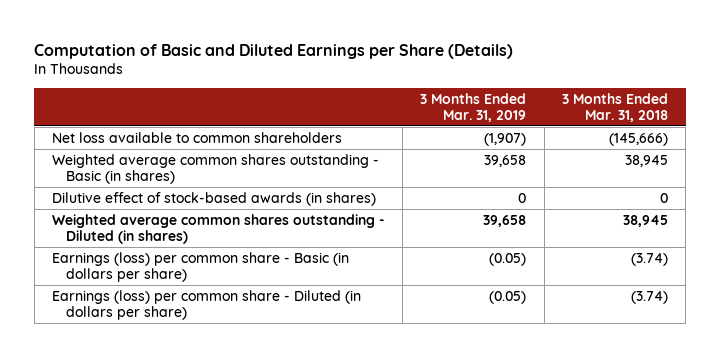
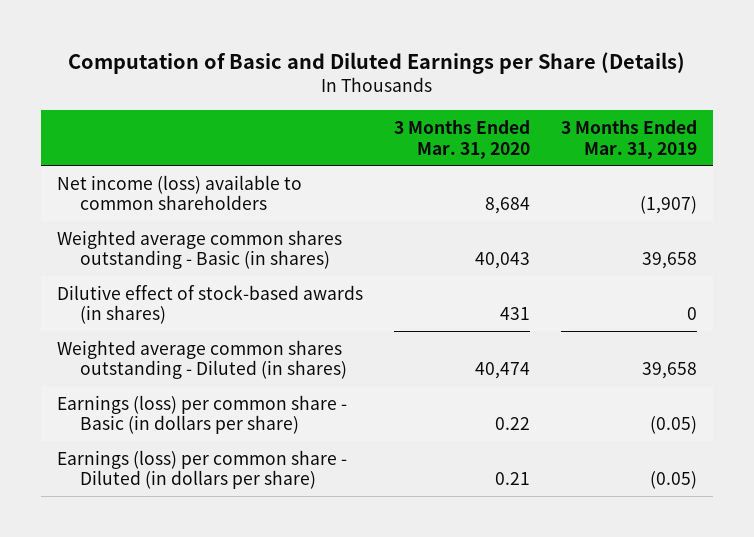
- | 3 Months Ended Mar. 31, 2019 | 3 Months Ended Mar. 31, 2018
+ | 3 Months Ended Mar. 31, 2020 | 3 Months Ended Mar. 31, 2019
- Net loss available to common shareholders | (1,907) | (145,666)
+ Net income (loss) available to common shareholders | 8,684 | (1,907)

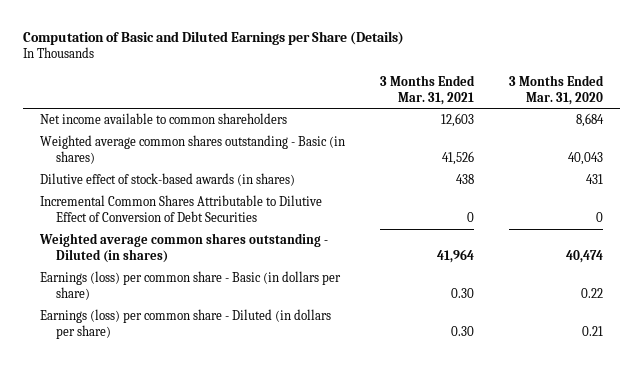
- | 3 Months Ended Mar. 31, 2020 | 3 Months Ended Mar. 31, 2019
+ | 3 Months Ended Mar. 31, 2021 | 3 Months Ended Mar. 31, 2020
- Net income (loss) available to common shareholders | 8,684 | (1,907)
+ Net income available to common shareholders | 12,603 | 8,684
+ Incremental Common Shares Attributable to Dilutive Effect of Conversion of Debt Securities | 0 | 0

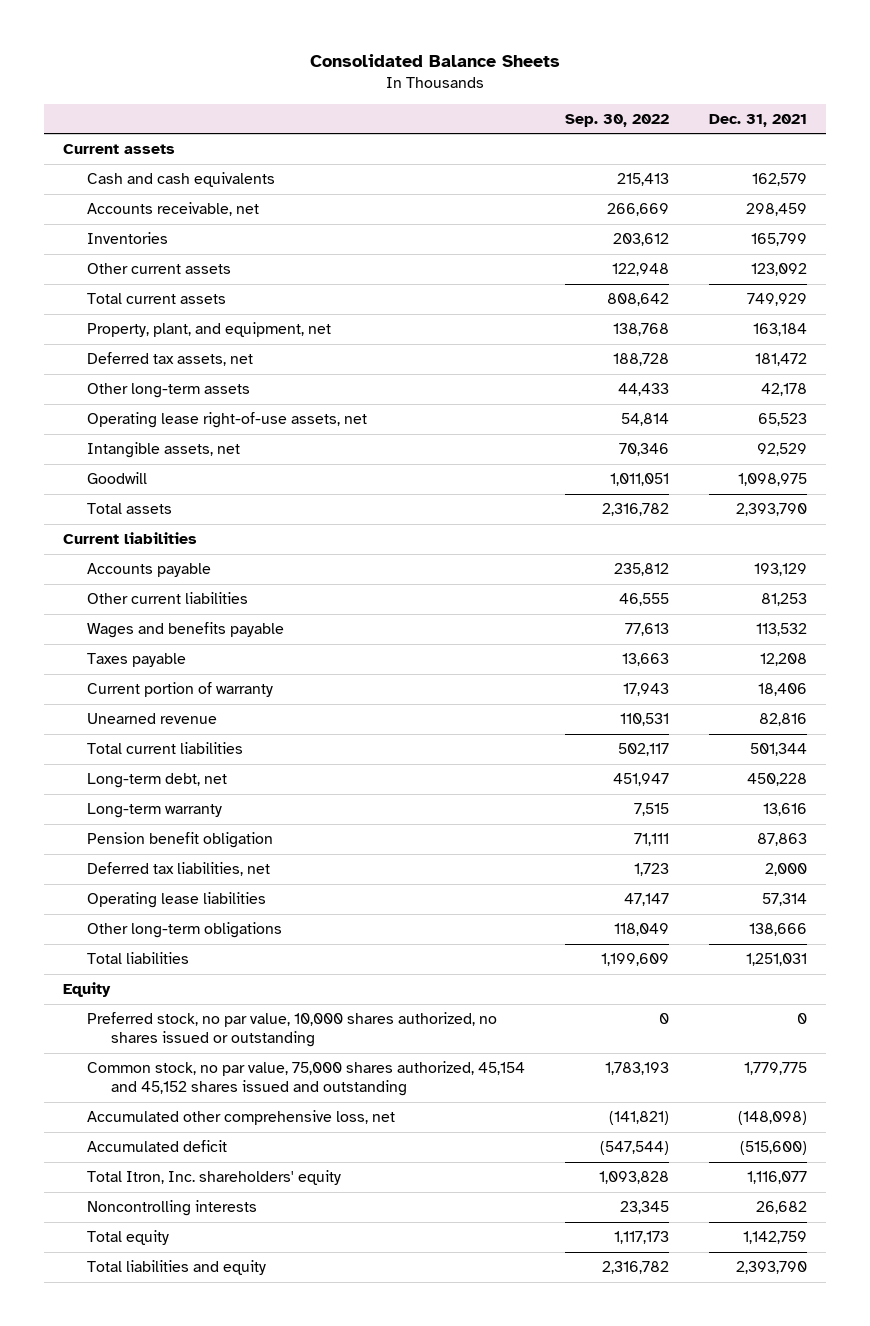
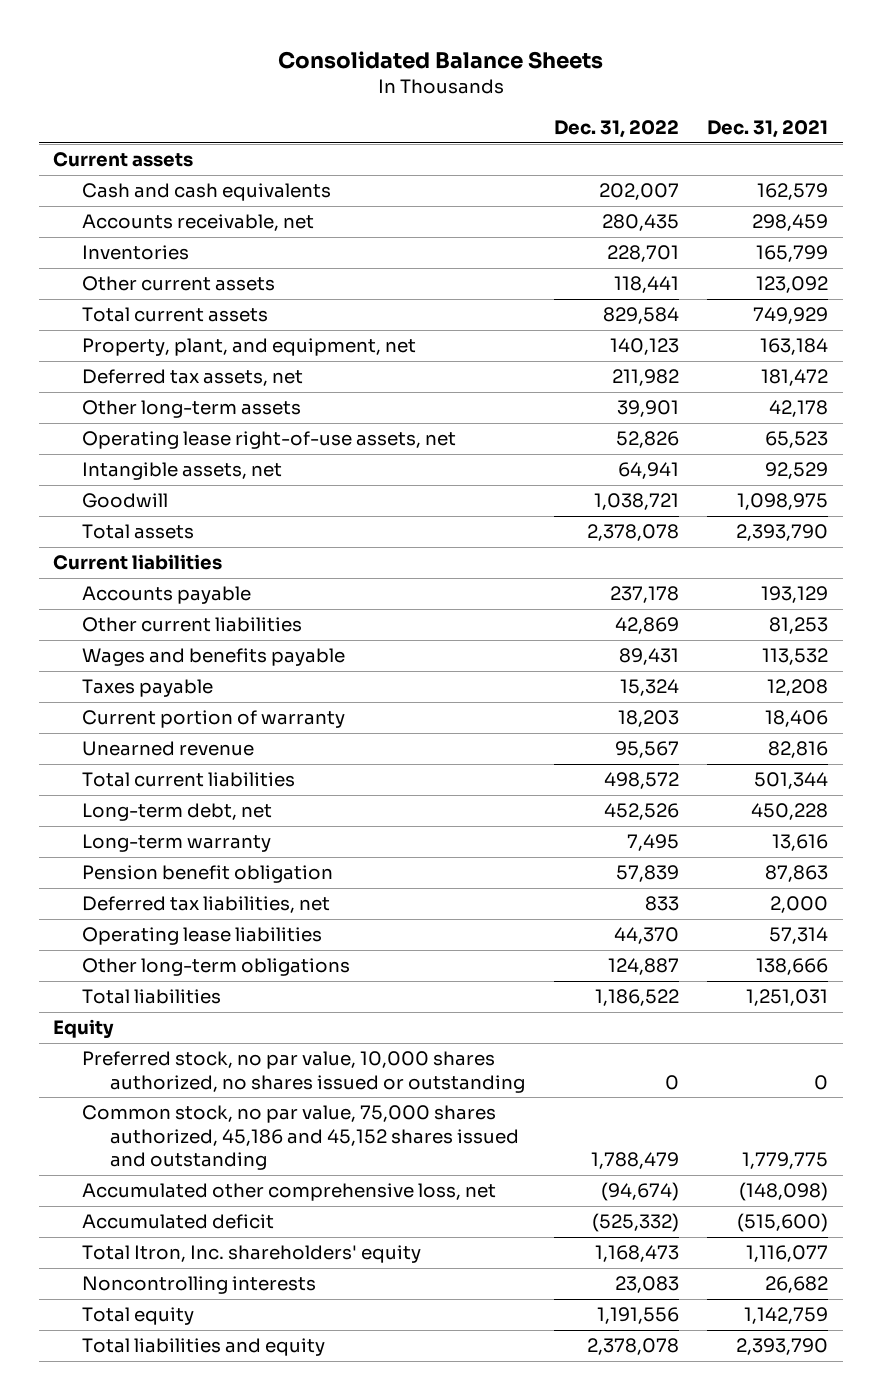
- | Sep. 30, 2022 | Dec. 31, 2021
+ | Dec. 31, 2022 | Dec. 31, 2021
- Common stock, no par value, 75,000 shares authorized, 45,154 and 45,152 shares issued and outstanding | 1,783,193 | 1,779,775
+ Common stock, no par value, 75,000 shares authorized, 45,186 and 45,152 shares issued and outstanding | 1,788,479 | 1,779,775

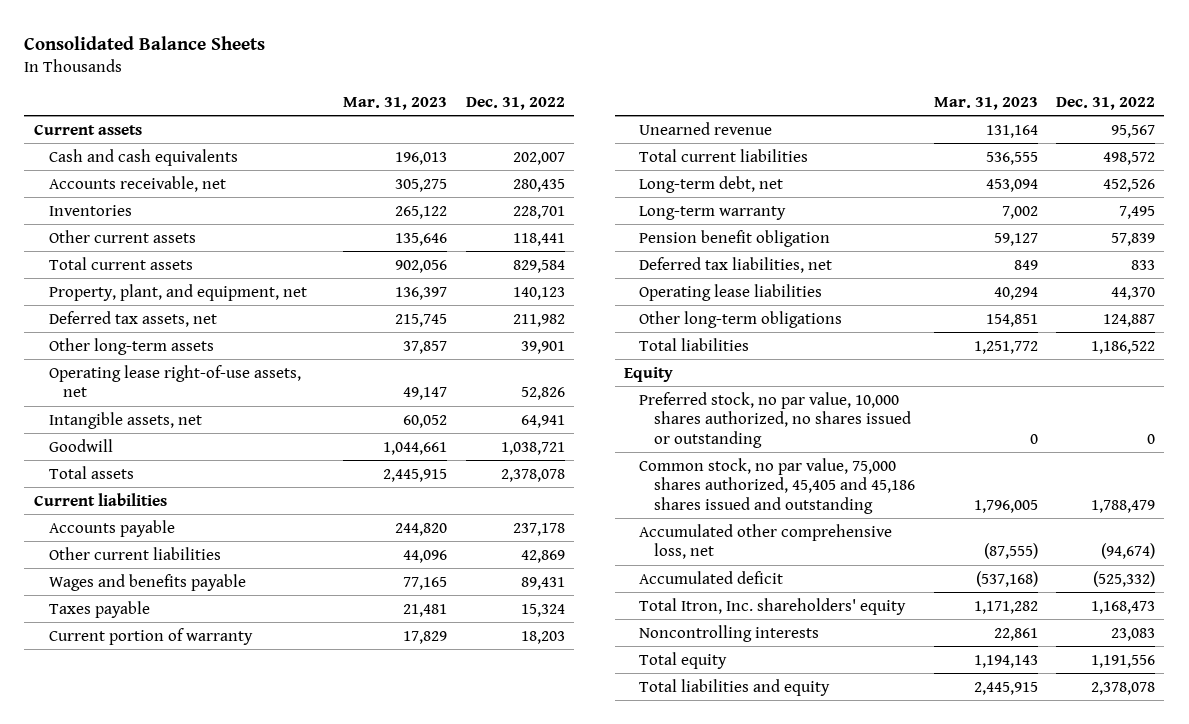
- | Dec. 31, 2022 | Dec. 31, 2021
+ | Mar. 31, 2023 | Dec. 31, 2022
- Common stock, no par value, 75,000 shares authorized, 45,186 and 45,152 shares issued and outstanding | 1,788,479 | 1,779,775
+ Common stock, no par value, 75,000 shares authorized, 45,405 and 45,186 shares issued and outstanding | 1,796,005 | 1,788,479

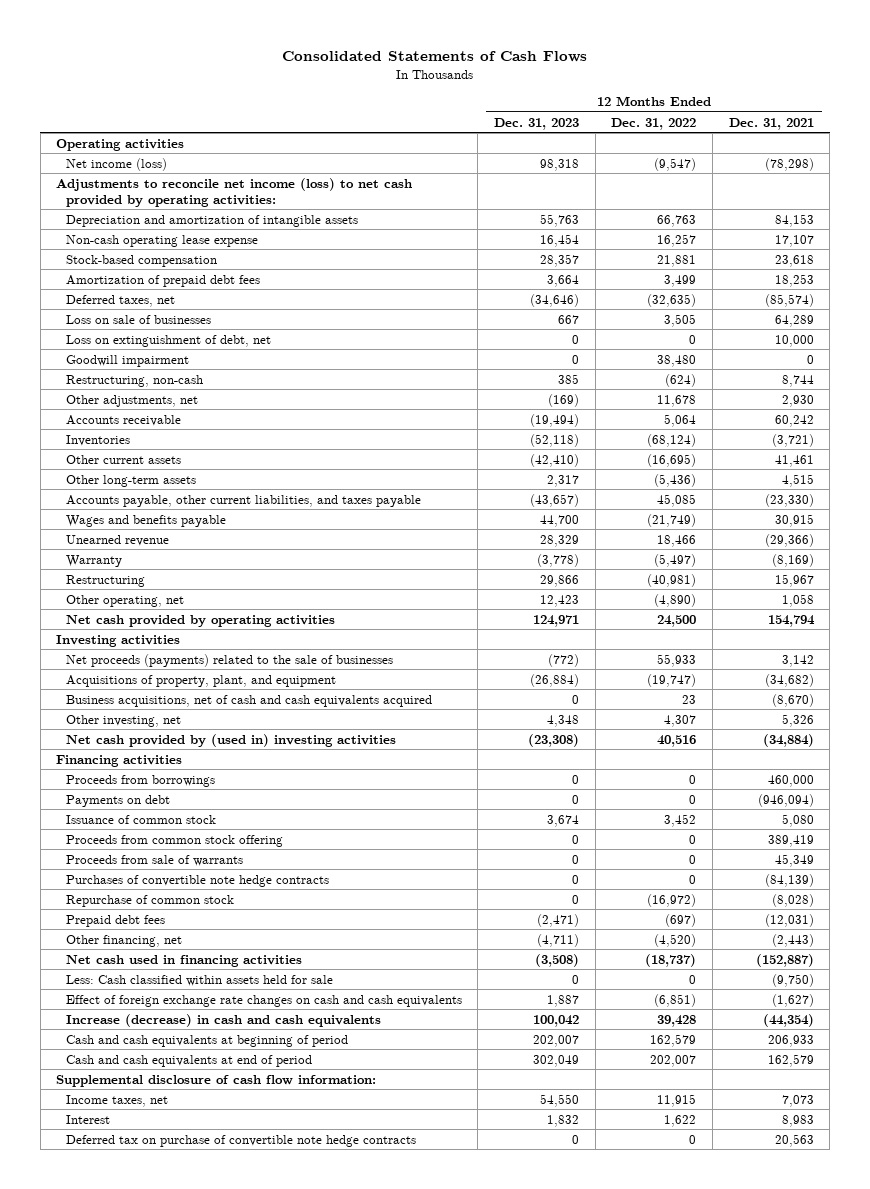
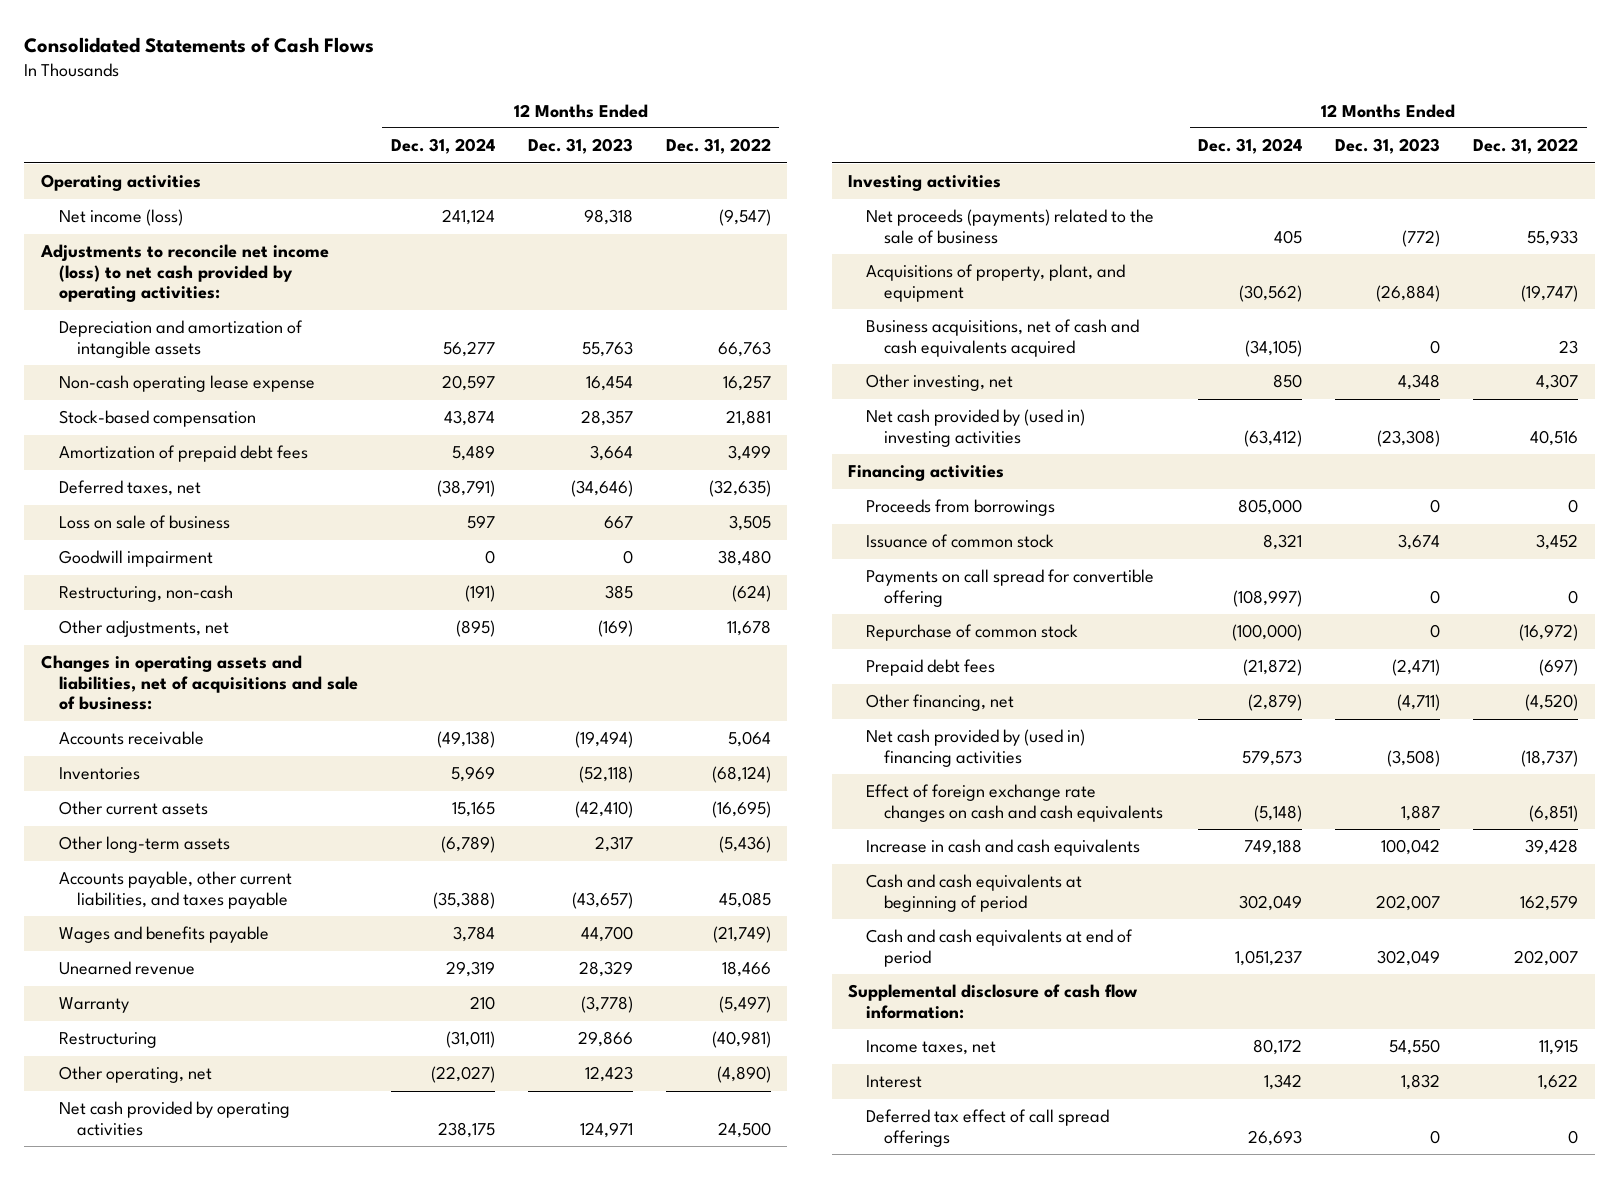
- | 12 Months Ended Dec. 31, 2023 | 12 Months Ended Dec. 31, 2022 | 12 Months Ended Dec. 31, 2021
+ | 12 Months Ended Dec. 31, 2024 | 12 Months Ended Dec. 31, 2023 | 12 Months Ended Dec. 31, 2022
- Loss on sale of businesses | 667 | 3,505 | 64,289
- Loss on extinguishment of debt, net | 0 | 0 | 10,000
+ Loss on sale of business | 597 | 667 | 3,505
+ Changes in operating assets and liabilities, net of acquisitions and sale of business:
- Net proceeds (payments) related to the sale of businesses | (772) | 55,933 | 3,142
+ Net proceeds (payments) related to the sale of business | 405 | (772) | 55,933
- Payments on debt | 0 | 0 | (946,094)
- Proceeds from common stock offering | 0 | 0 | 389,419
- Proceeds from sale of warrants | 0 | 0 | 45,349
- Purchases of convertible note hedge contracts | 0 | 0 | (84,139)
+ Payments on call spread for convertible offering | (108,997) | 0 | 0
- Net cash used in financing activities | (3,508) | (18,737) | (152,887)
- Less: Cash classified within assets held for sale | 0 | 0 | (9,750)
+ Net cash provided by (used in) financing activities | 579,573 | (3,508) | (18,737)
- Increase (decrease) in cash and cash equivalents | 100,042 | 39,428 | (44,354)
+ Increase in cash and cash equivalents | 749,188 | 100,042 | 39,428
- Deferred tax on purchase of convertible note hedge contracts | 0 | 0 | 20,563
+ Deferred tax effect of call spread offerings | 26,693 | 0 | 0

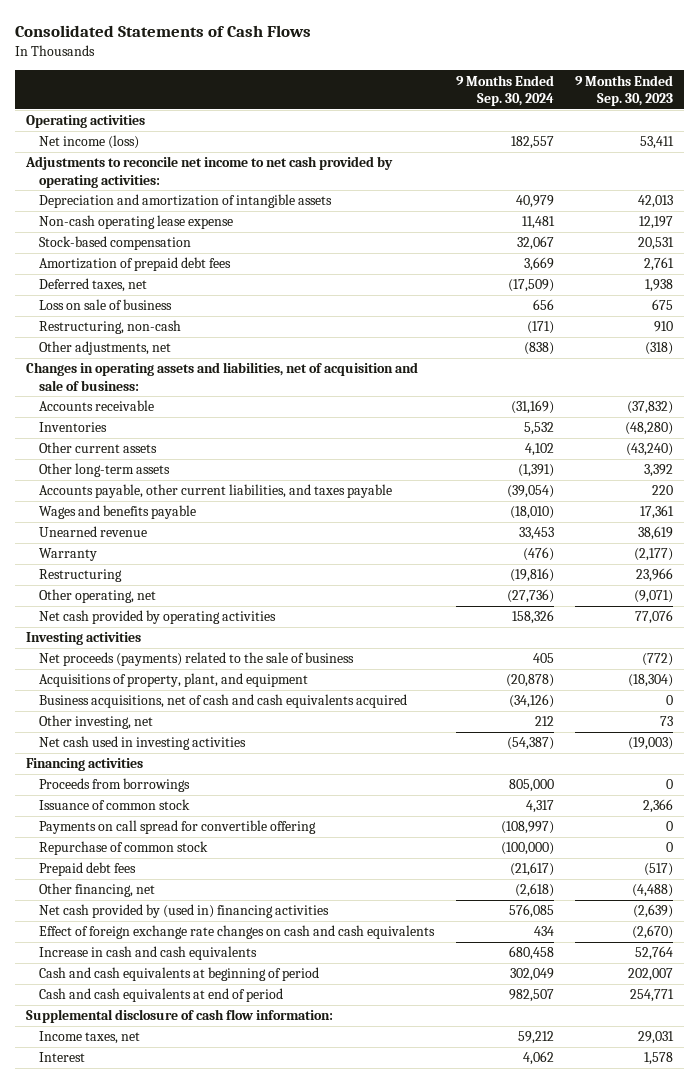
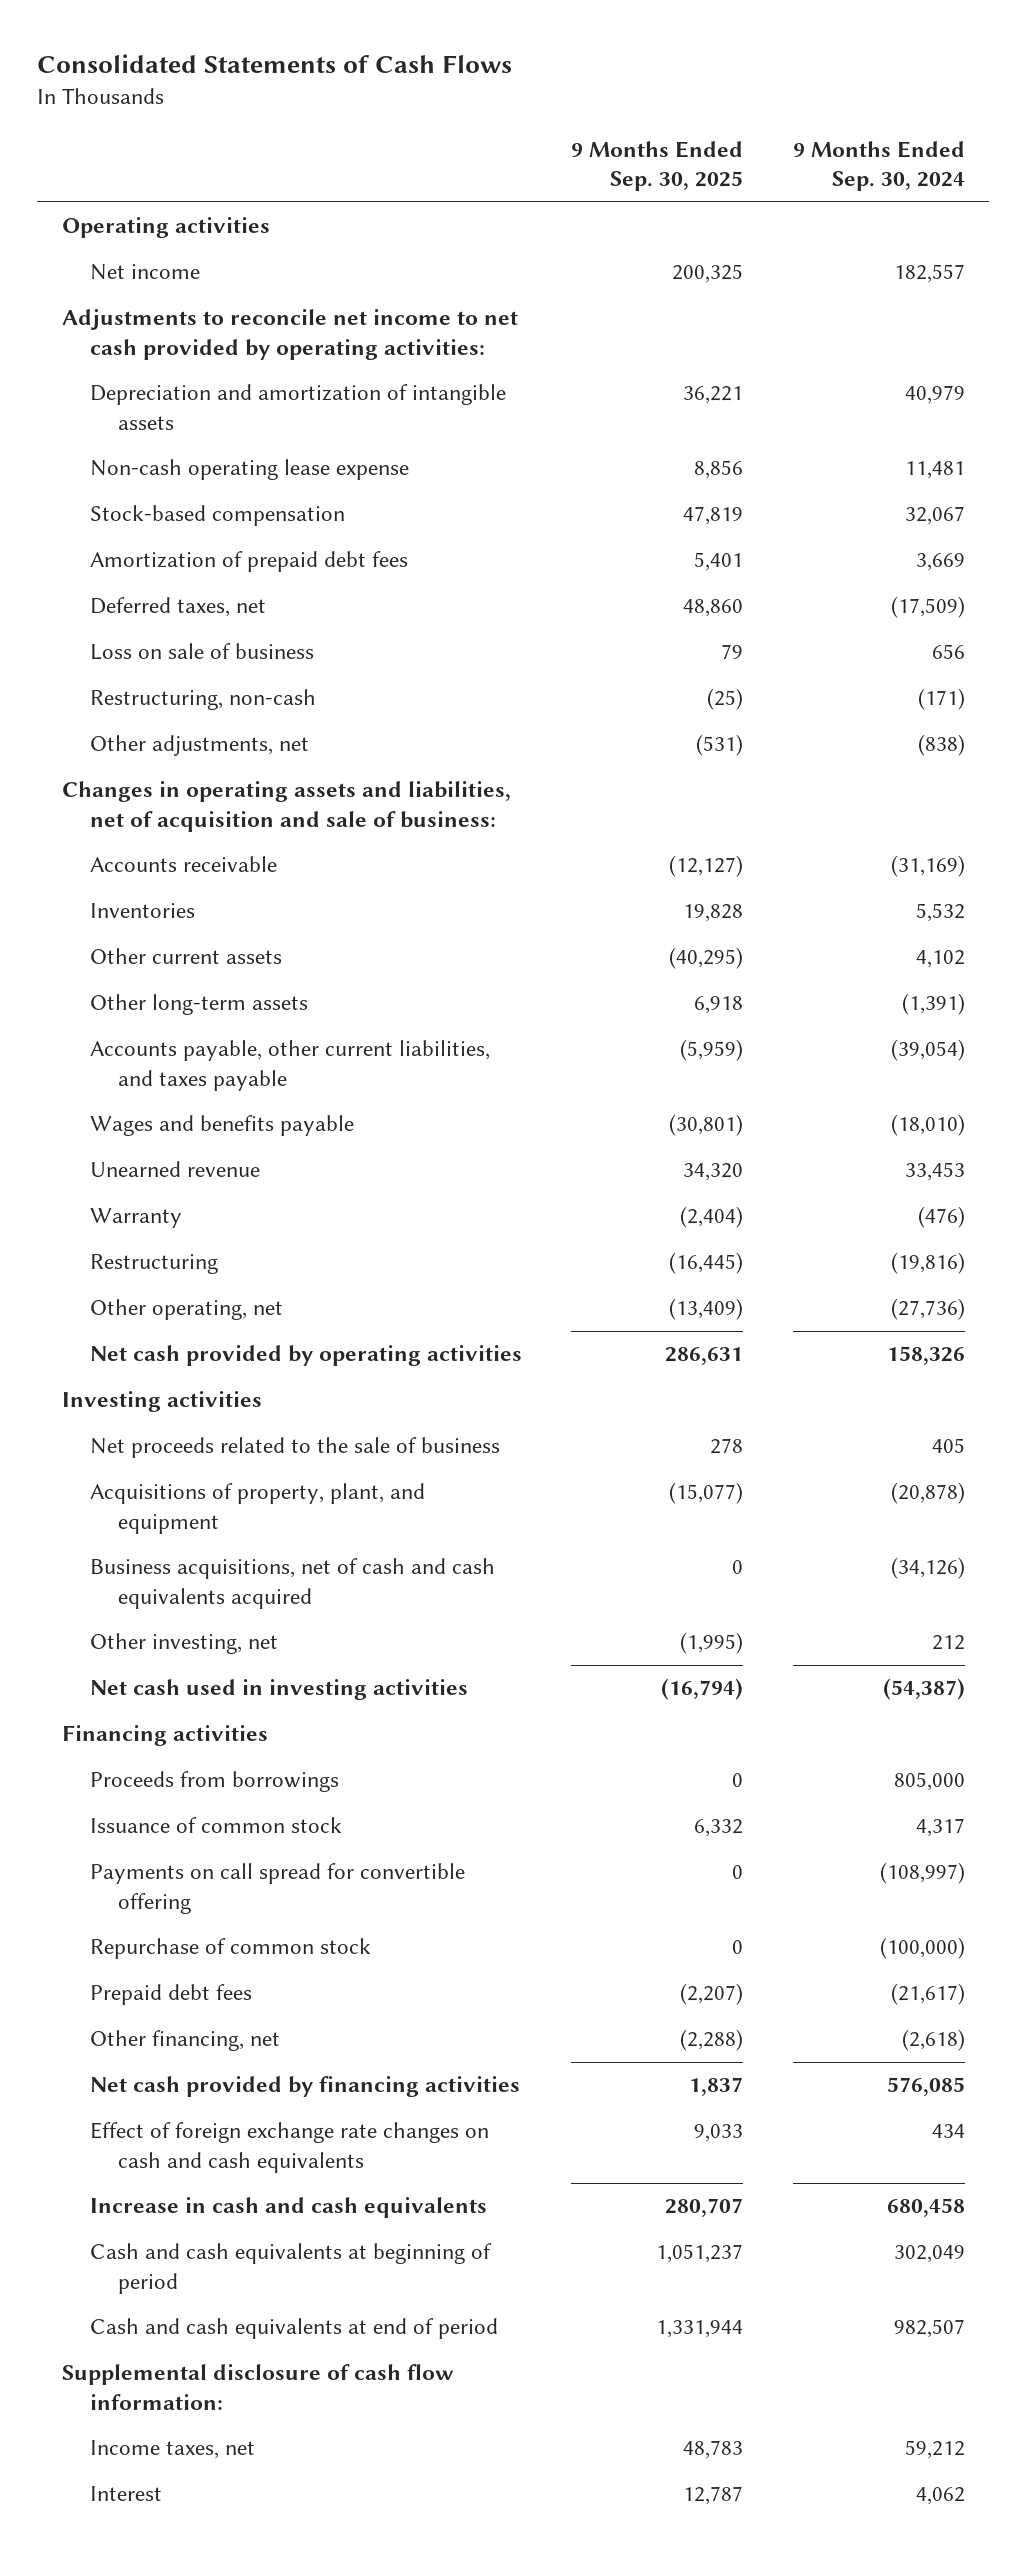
- | 9 Months Ended Sep. 30, 2024 | 9 Months Ended Sep. 30, 2023
+ | 9 Months Ended Sep. 30, 2025 | 9 Months Ended Sep. 30, 2024
- Net income (loss) | 182,557 | 53,411
+ Net income | 200,325 | 182,557
- Net proceeds (payments) related to the sale of business | 405 | (772)
+ Net proceeds related to the sale of business | 278 | 405
- Net cash provided by (used in) financing activities | 576,085 | (2,639)
+ Net cash provided by financing activities | 1,837 | 576,085

